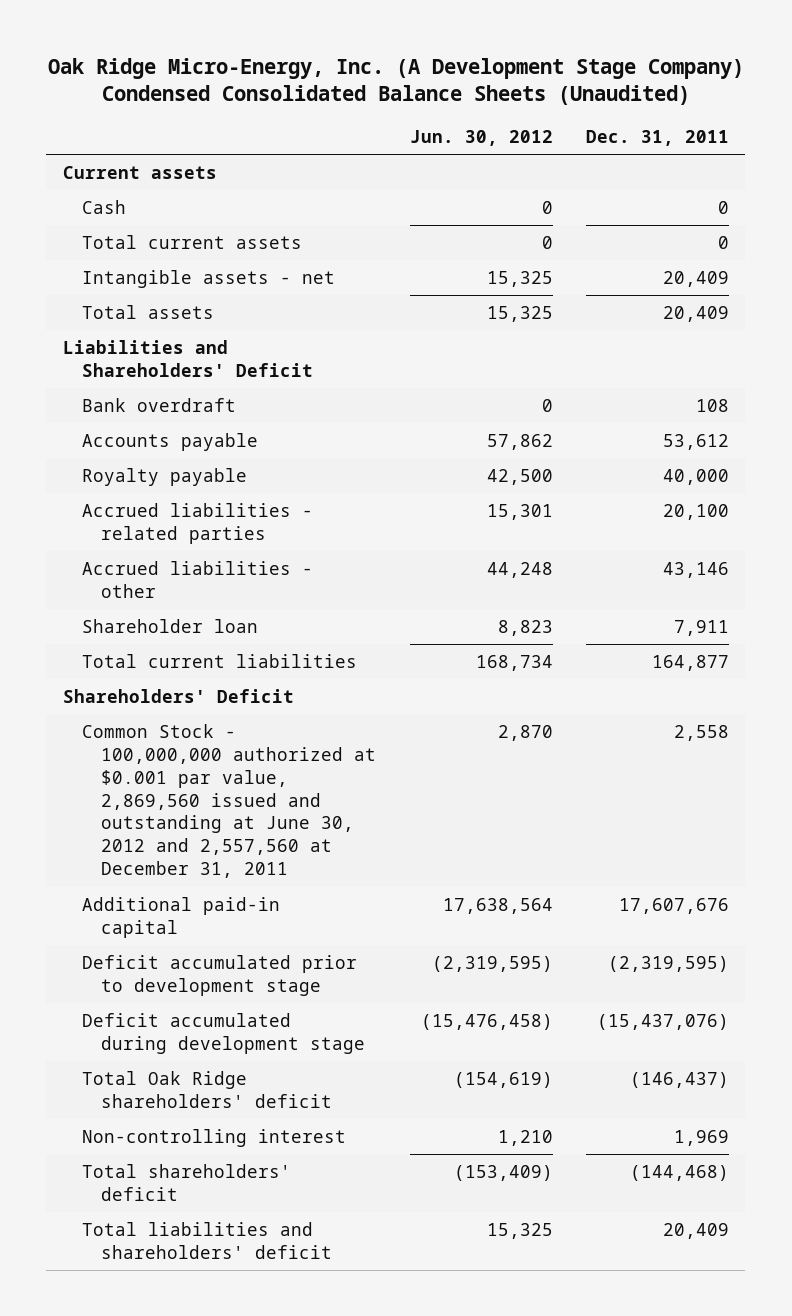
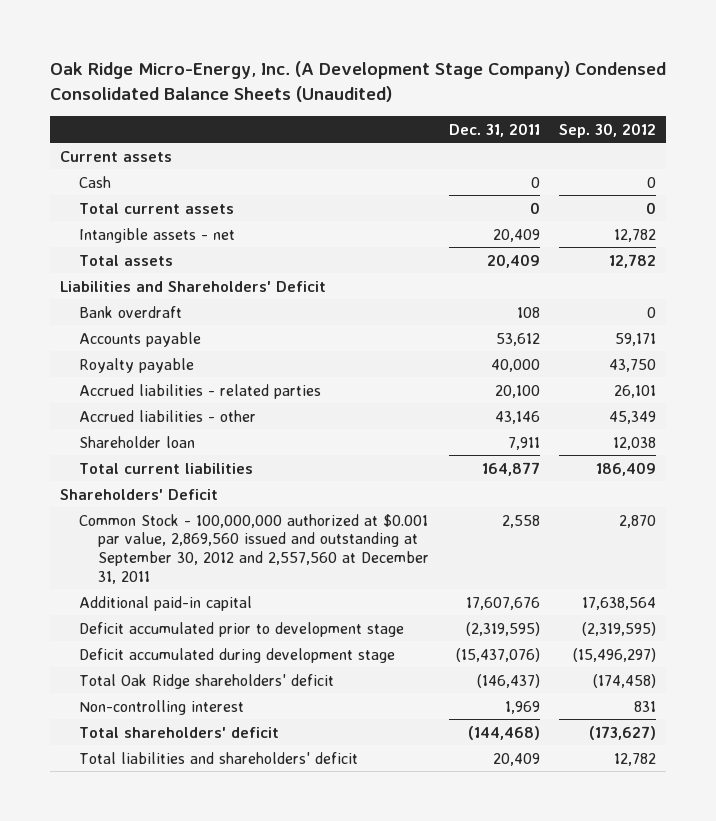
- | Jun. 30, 2012 | Dec. 31, 2011
+ | Dec. 31, 2011 | Sep. 30, 2012
- Common Stock - 100,000,000 authorized at $0.001 par value, 2,869,560 issued and outstanding at June 30, 2012 and 2,557,560 at December 31, 2011 | 2,870 | 2,558
+ Common Stock - 100,000,000 authorized at $0.001 par value, 2,869,560 issued and outstanding at September 30, 2012 and 2,557,560 at December 31, 2011 | 2,558 | 2,870

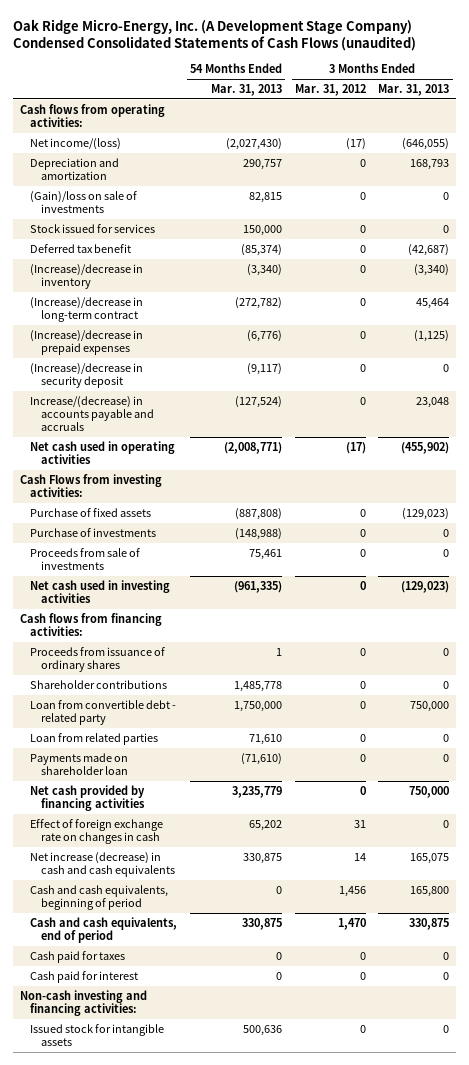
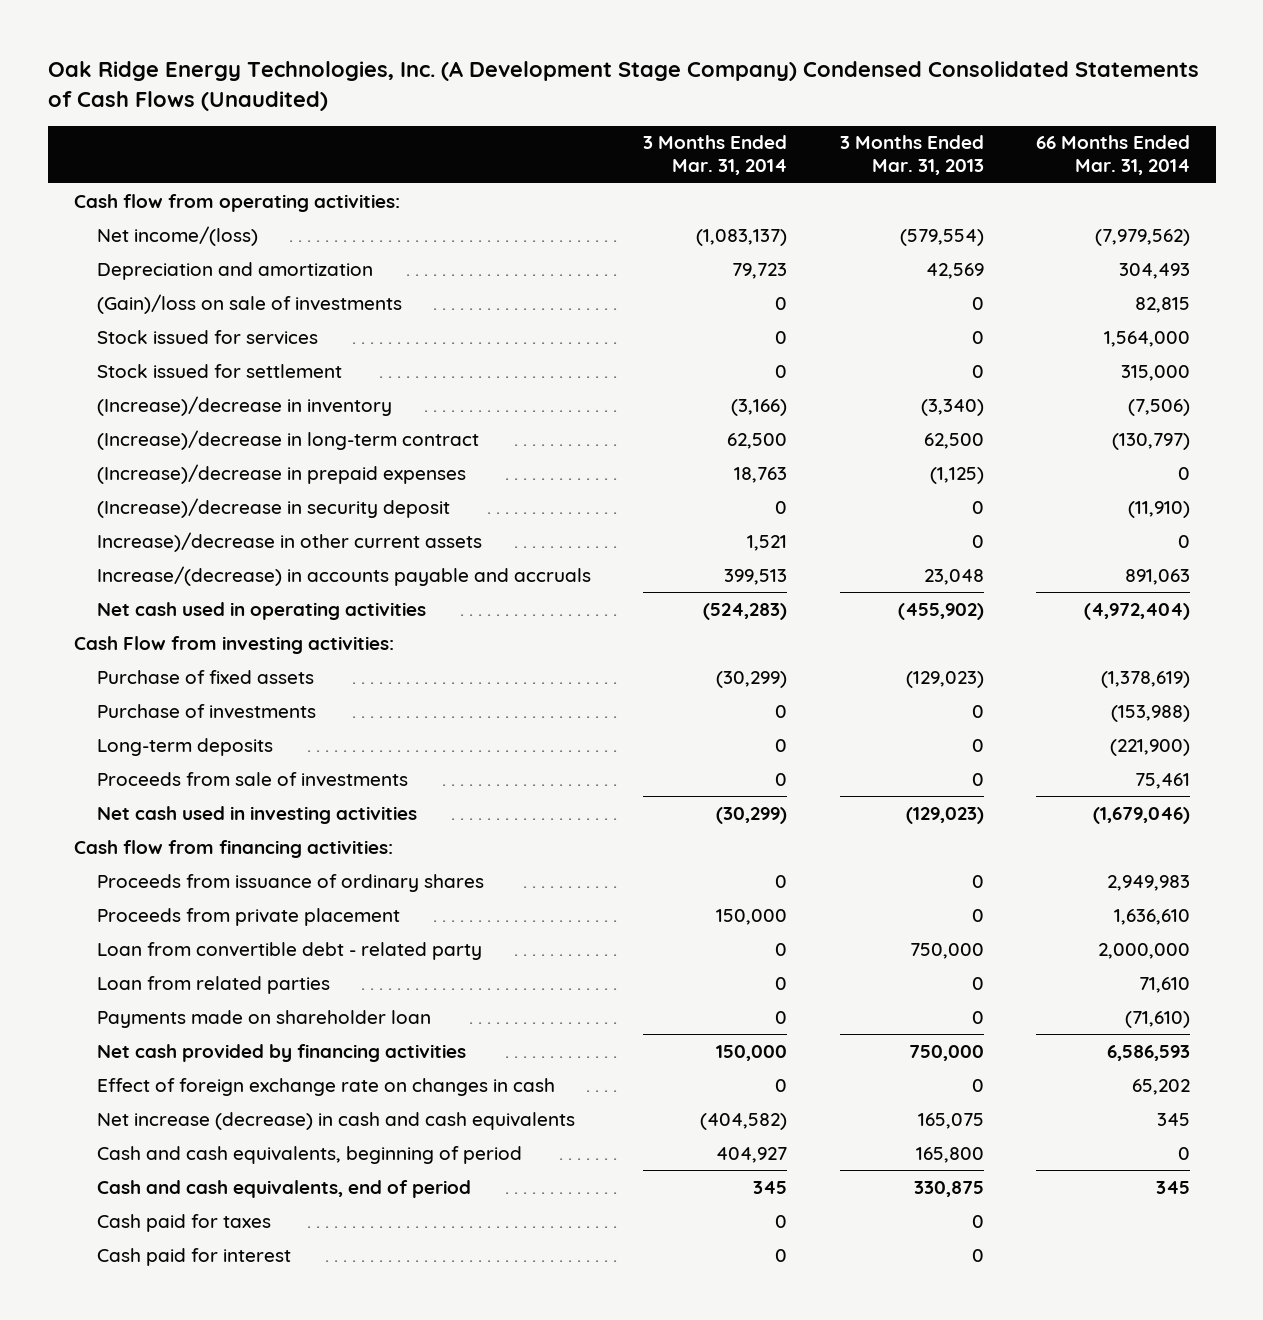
- Oak Ridge Micro-Energy, Inc. (A Development Stage Company) Condensed Consolidated Statements of Cash Flows (unaudited)
+ Oak Ridge Energy Technologies, Inc. (A Development Stage Company) Condensed Consolidated Statements of Cash Flows (Unaudited)
- | 54 Months Ended Mar. 31, 2013 | 3 Months Ended Mar. 31, 2012 | 3 Months Ended Mar. 31, 2013
+ | 3 Months Ended Mar. 31, 2014 | 3 Months Ended Mar. 31, 2013 | 66 Months Ended Mar. 31, 2014
- Cash flows from operating activities:
- Net income/(loss) | (2,027,430) | (17) | (646,055)
- Depreciation and amortization | 290,757 | 0 | 168,793
+ Cash flow from operating activities:
+ Net income/(loss) | (1,083,137) | (579,554) | (7,979,562)
+ Depreciation and amortization | 79,723 | 42,569 | 304,493
- Deferred tax benefit | (85,374) | 0 | (42,687)
+ Stock issued for settlement | 0 | 0 | 315,000
- (Increase)/decrease in long-term contract | (272,782) | 0 | 45,464
+ (Increase)/decrease in long-term contract | 62,500 | 62,500 | (130,797)
+ Increase)/decrease in other current assets | 1,521 | 0 | 0
- Cash Flows from investing activities:
+ Cash Flow from investing activities:
+ Long-term deposits | 0 | 0 | (221,900)
- Cash flows from financing activities:
+ Cash flow from financing activities:
- Shareholder contributions | 1,485,778 | 0 | 0
+ Proceeds from private placement | 150,000 | 0 | 1,636,610
- Non-cash investing and financing activities:
- Issued stock for intangible assets | 500,636 | 0 | 0

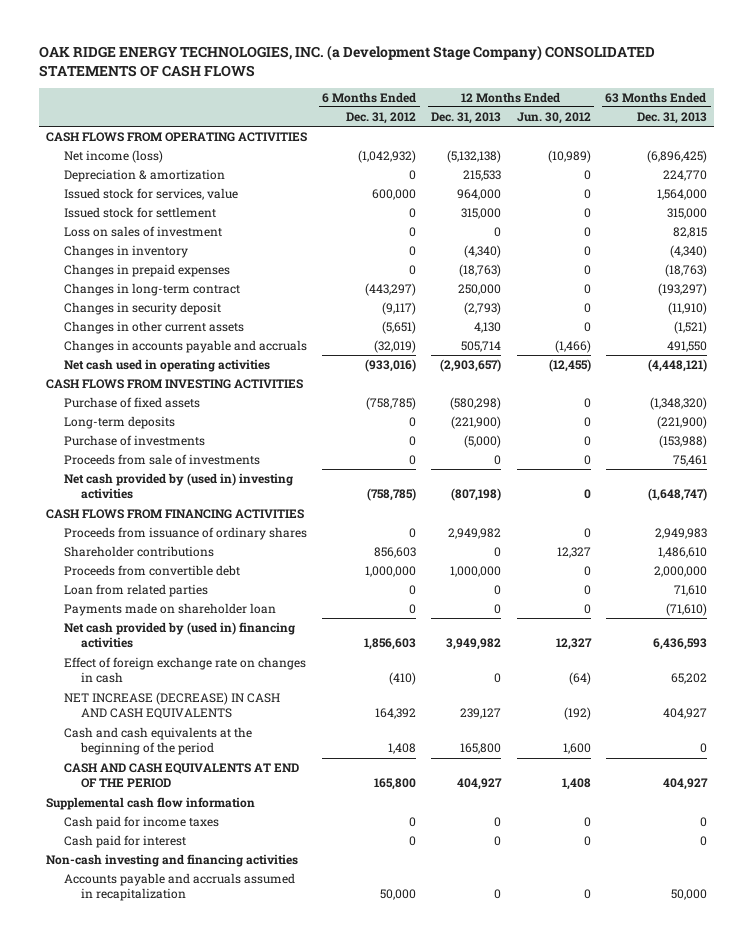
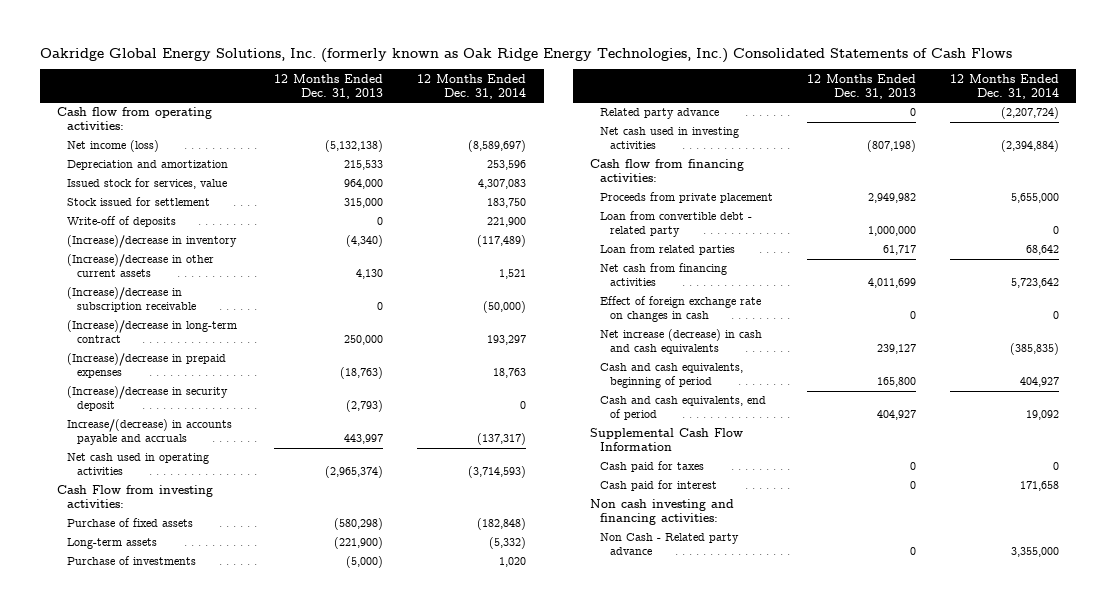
- OAK RIDGE ENERGY TECHNOLOGIES, INC. (a Development Stage Company) CONSOLIDATED STATEMENTS OF CASH FLOWS
+ Oakridge Global Energy Solutions, Inc. (formerly known as Oak Ridge Energy Technologies, Inc.) Consolidated Statements of Cash Flows
- | 6 Months Ended Dec. 31, 2012 | 12 Months Ended Dec. 31, 2013 | 12 Months Ended Jun. 30, 2012 | 63 Months Ended Dec. 31, 2013
+ | 12 Months Ended Dec. 31, 2013 | 12 Months Ended Dec. 31, 2014
- CASH FLOWS FROM OPERATING ACTIVITIES
+ Cash flow from operating activities:
- Depreciation & amortization | 0 | 215,533 | 0 | 224,770
+ Depreciation and amortization | 215,533 | 253,596
- Issued stock for settlement | 0 | 315,000 | 0 | 315,000
- Loss on sales of investment | 0 | 0 | 0 | 82,815
- Changes in inventory | 0 | (4,340) | 0 | (4,340)
- Changes in prepaid expenses | 0 | (18,763) | 0 | (18,763)
- Changes in long-term contract | (443,297) | 250,000 | 0 | (193,297)
- Changes in security deposit | (9,117) | (2,793) | 0 | (11,910)
- Changes in other current assets | (5,651) | 4,130 | 0 | (1,521)
- Changes in accounts payable and accruals | (32,019) | 505,714 | (1,466) | 491,550
- Net cash used in operating activities | (933,016) | (2,903,657) | (12,455) | (4,448,121)
- CASH FLOWS FROM INVESTING ACTIVITIES
+ Stock issued for settlement | 315,000 | 183,750
+ Write-off of deposits | 0 | 221,900
+ (Increase)/decrease in inventory | (4,340) | (117,489)
+ (Increase)/decrease in other current assets | 4,130 | 1,521
+ (Increase)/decrease in subscription receivable | 0 | (50,000)
+ (Increase)/decrease in long-term contract | 250,000 | 193,297
+ (Increase)/decrease in prepaid expenses | (18,763) | 18,763
+ (Increase)/decrease in security deposit | (2,793) | 0
+ Increase/(decrease) in accounts payable and accruals | 443,997 | (137,317)
+ Net cash used in operating activities | (2,965,374) | (3,714,593)
+ Cash Flow from investing activities:
- Long-term deposits | 0 | (221,900) | 0 | (221,900)
+ Long-term assets | (221,900) | (5,332)
- Proceeds from sale of investments | 0 | 0 | 0 | 75,461
- Net cash provided by (used in) investing activities | (758,785) | (807,198) | 0 | (1,648,747)
- CASH FLOWS FROM FINANCING ACTIVITIES
- Proceeds from issuance of ordinary shares | 0 | 2,949,982 | 0 | 2,949,983
- Shareholder contributions | 856,603 | 0 | 12,327 | 1,486,610
- Proceeds from convertible debt | 1,000,000 | 1,000,000 | 0 | 2,000,000
- Loan from related parties | 0 | 0 | 0 | 71,610
- Payments made on shareholder loan | 0 | 0 | 0 | (71,610)
- Net cash provided by (used in) financing activities | 1,856,603 | 3,949,982 | 12,327 | 6,436,593
+ Related party advance | 0 | (2,207,724)
+ Net cash used in investing activities | (807,198) | (2,394,884)
+ Cash flow from financing activities:
+ Proceeds from private placement | 2,949,982 | 5,655,000
+ Loan from convertible debt - related party | 1,000,000 | 0
+ Loan from related parties | 61,717 | 68,642
+ Net cash from financing activities | 4,011,699 | 5,723,642
- NET INCREASE (DECREASE) IN CASH AND CASH EQUIVALENTS | 164,392 | 239,127 | (192) | 404,927
- Cash and cash equivalents at the beginning of the period | 1,408 | 165,800 | 1,600 | 0
- CASH AND CASH EQUIVALENTS AT END OF THE PERIOD | 165,800 | 404,927 | 1,408 | 404,927
- Supplemental cash flow information
- Cash paid for income taxes | 0 | 0 | 0 | 0
+ Net increase (decrease) in cash and cash equivalents | 239,127 | (385,835)
+ Cash and cash equivalents, beginning of period | 165,800 | 404,927
+ Cash and cash equivalents, end of period | 404,927 | 19,092
+ Supplemental Cash Flow Information
+ Cash paid for taxes | 0 | 0
- Non-cash investing and financing activities
- Accounts payable and accruals assumed in recapitalization | 50,000 | 0 | 0 | 50,000
+ Non cash investing and financing activities:
+ Non Cash - Related party advance | 0 | 3,355,000

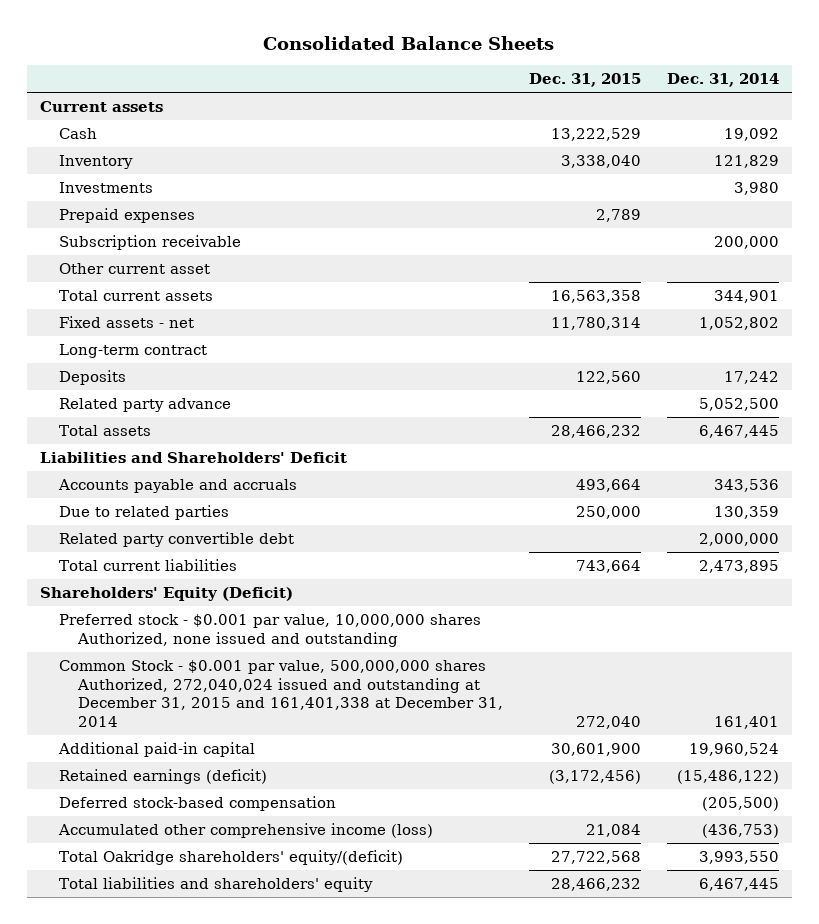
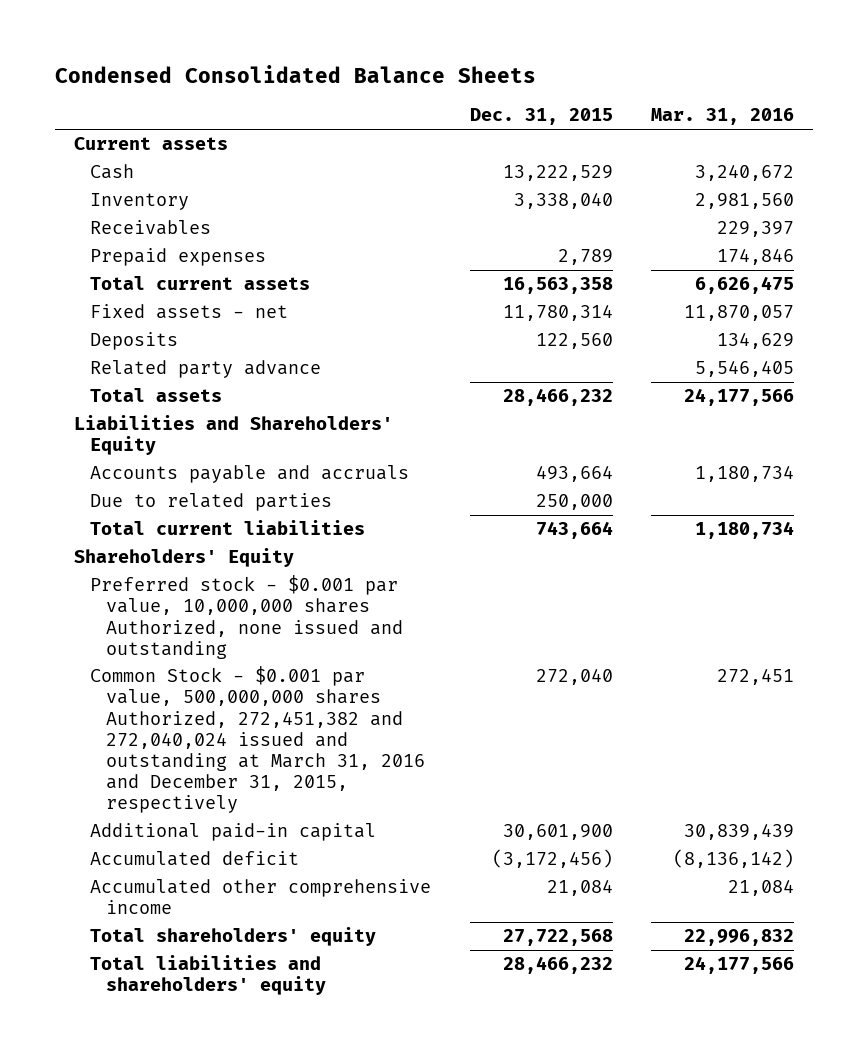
- Consolidated Balance Sheets
+ Condensed Consolidated Balance Sheets
- | Dec. 31, 2015 | Dec. 31, 2014
+ | Dec. 31, 2015 | Mar. 31, 2016
- Investments | | 3,980
+ Receivables | | 229,397
- Subscription receivable | | 200,000
- Other current asset
- Long-term contract
- Liabilities and Shareholders' Deficit
+ Liabilities and Shareholders' Equity
- Related party convertible debt | | 2,000,000
- Shareholders' Equity (Deficit)
+ Shareholders' Equity
- Common Stock - $0.001 par value, 500,000,000 shares Authorized, 272,040,024 issued and outstanding at December 31, 2015 and 161,401,338 at December 31, 2014 | 272,040 | 161,401
+ Common Stock - $0.001 par value, 500,000,000 shares Authorized, 272,451,382 and 272,040,024 issued and outstanding at March 31, 2016 and December 31, 2015, respectively | 272,040 | 272,451
- Retained earnings (deficit) | (3,172,456) | (15,486,122)
- Deferred stock-based compensation | | (205,500)
- Accumulated other comprehensive income (loss) | 21,084 | (436,753)
- Total Oakridge shareholders' equity/(deficit) | 27,722,568 | 3,993,550
+ Accumulated deficit | (3,172,456) | (8,136,142)
+ Accumulated other comprehensive income | 21,084 | 21,084
+ Total shareholders' equity | 27,722,568 | 22,996,832

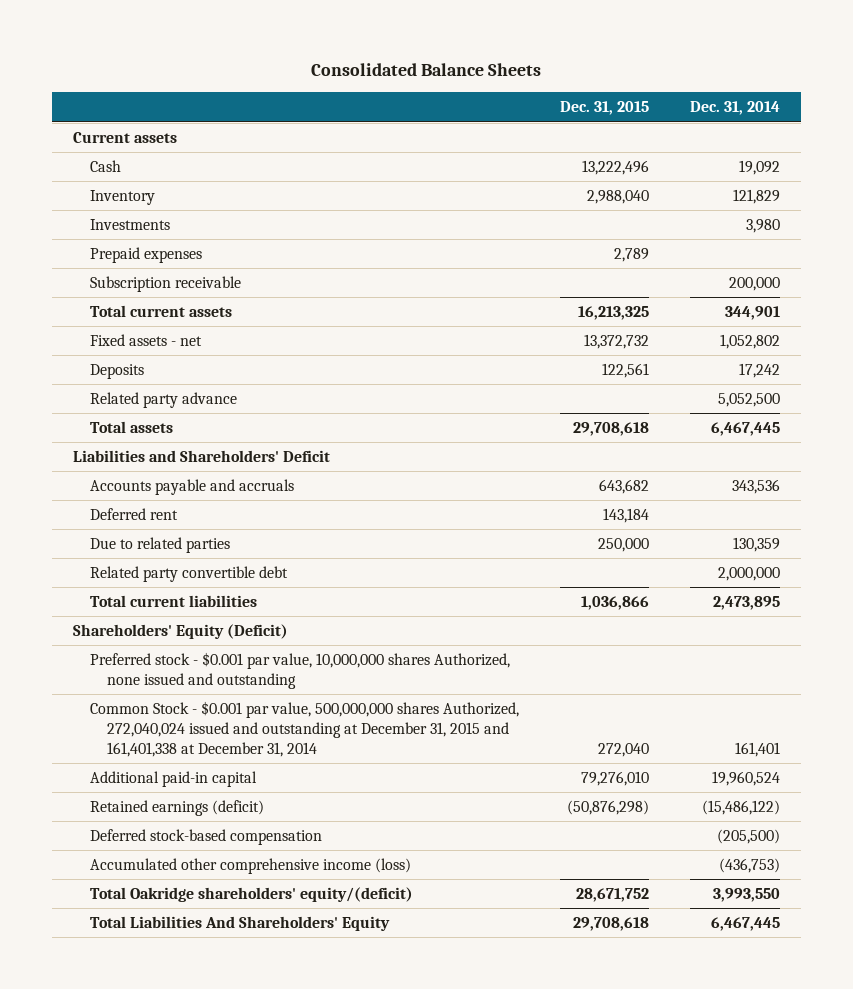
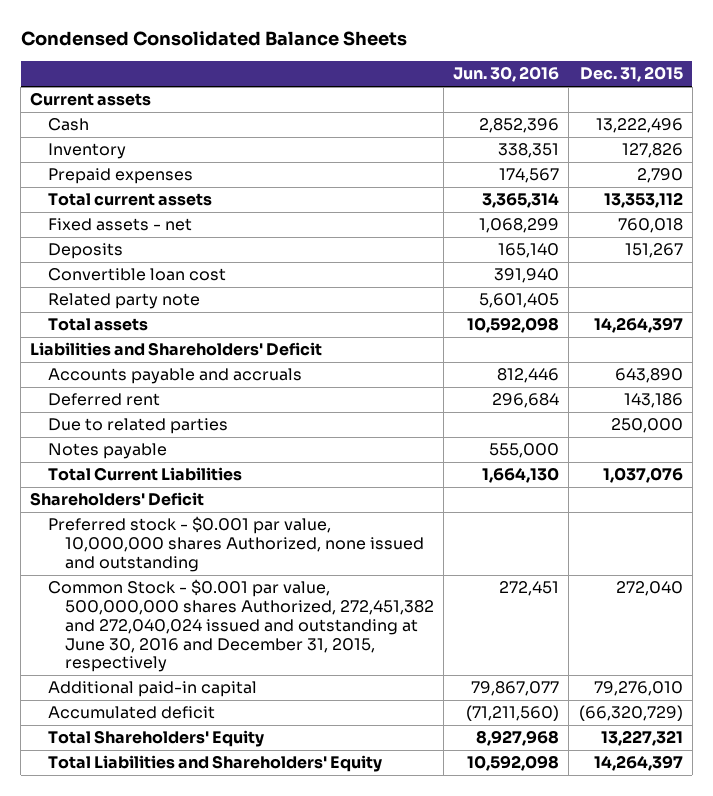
- Consolidated Balance Sheets
+ Condensed Consolidated Balance Sheets
- | Dec. 31, 2015 | Dec. 31, 2014
+ | Jun. 30, 2016 | Dec. 31, 2015
- Inventory | 2,988,040 | 121,829
- Investments | | 3,980
- Prepaid expenses | 2,789 |
- Subscription receivable | | 200,000
- Total current assets | 16,213,325 | 344,901
- Fixed assets - net | 13,372,732 | 1,052,802
- Deposits | 122,561 | 17,242
- Related party advance | | 5,052,500
- Total assets | 29,708,618 | 6,467,445
+ Inventory | 338,351 | 127,826
+ Prepaid expenses | 174,567 | 2,790
+ Total current assets | 3,365,314 | 13,353,112
+ Fixed assets - net | 1,068,299 | 760,018
+ Deposits | 165,140 | 151,267
+ Convertible loan cost | 391,940 |
+ Related party note | 5,601,405 |
+ Total assets | 10,592,098 | 14,264,397
- Accounts payable and accruals | 643,682 | 343,536
- Deferred rent | 143,184 |
+ Accounts payable and accruals | 812,446 | 643,890
+ Deferred rent | 296,684 | 143,186
- Related party convertible debt | | 2,000,000
- Total current liabilities | 1,036,866 | 2,473,895
- Shareholders' Equity (Deficit)
+ Notes payable | 555,000 |
+ Total Current Liabilities | 1,664,130 | 1,037,076
+ Shareholders' Deficit
- Common Stock - $0.001 par value, 500,000,000 shares Authorized, 272,040,024 issued and outstanding at December 31, 2015 and 161,401,338 at December 31, 2014 | 272,040 | 161,401
+ Common Stock - $0.001 par value, 500,000,000 shares Authorized, 272,451,382 and 272,040,024 issued and outstanding at June 30, 2016 and December 31, 2015, respectively | 272,451 | 272,040
- Retained earnings (deficit) | (50,876,298) | (15,486,122)
- Deferred stock-based compensation | | (205,500)
- Accumulated other comprehensive income (loss) | | (436,753)
- Total Oakridge shareholders' equity/(deficit) | 28,671,752 | 3,993,550
- Total Liabilities And Shareholders' Equity | 29,708,618 | 6,467,445
+ Accumulated deficit | (71,211,560) | (66,320,729)
+ Total Shareholders' Equity | 8,927,968 | 13,227,321
+ Total Liabilities and Shareholders' Equity | 10,592,098 | 14,264,397

